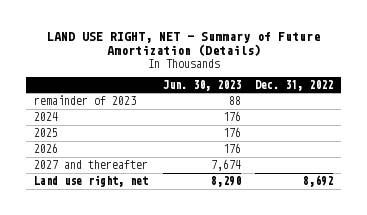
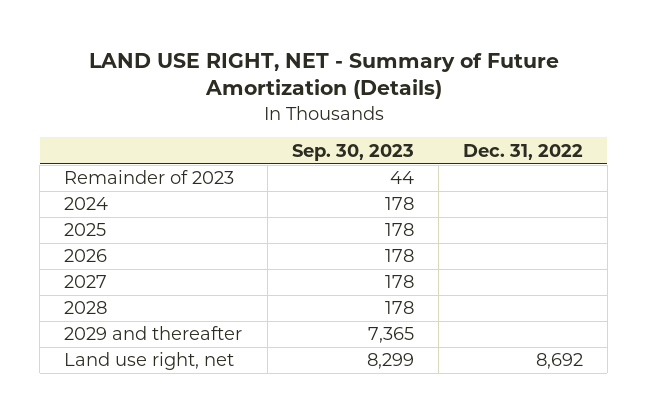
- | Jun. 30, 2023 | Dec. 31, 2022
+ | Sep. 30, 2023 | Dec. 31, 2022
- remainder of 2023 | 88 |
+ Remainder of 2023 | 44 |
- 2027 and thereafter | 7,674 |
+ 2027 | 178 |
+ 2028 | 178 |
+ 2029 and thereafter | 7,365 |

